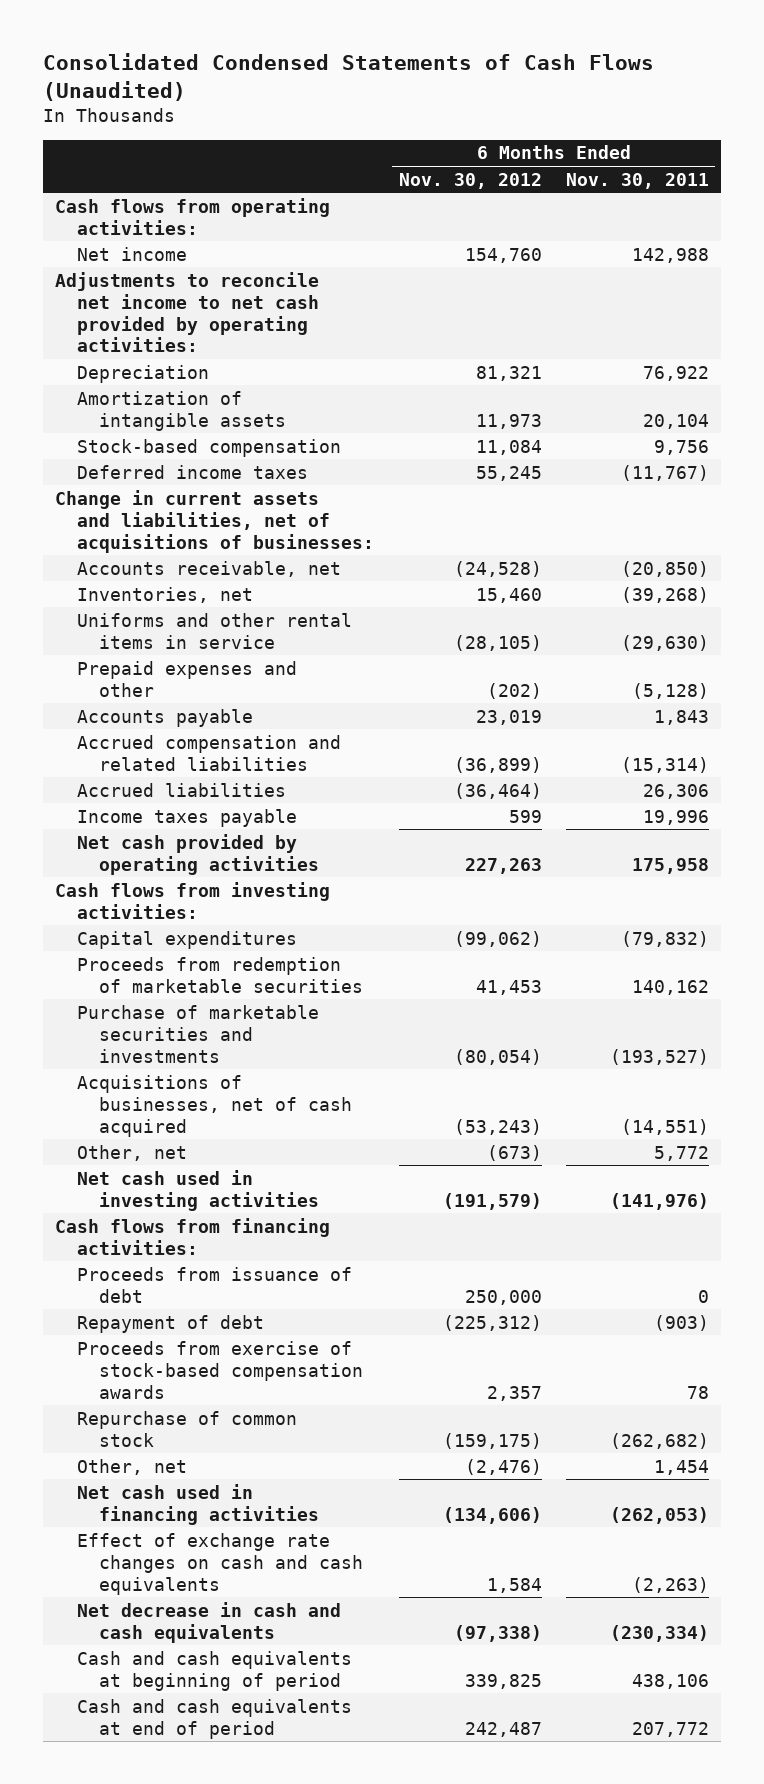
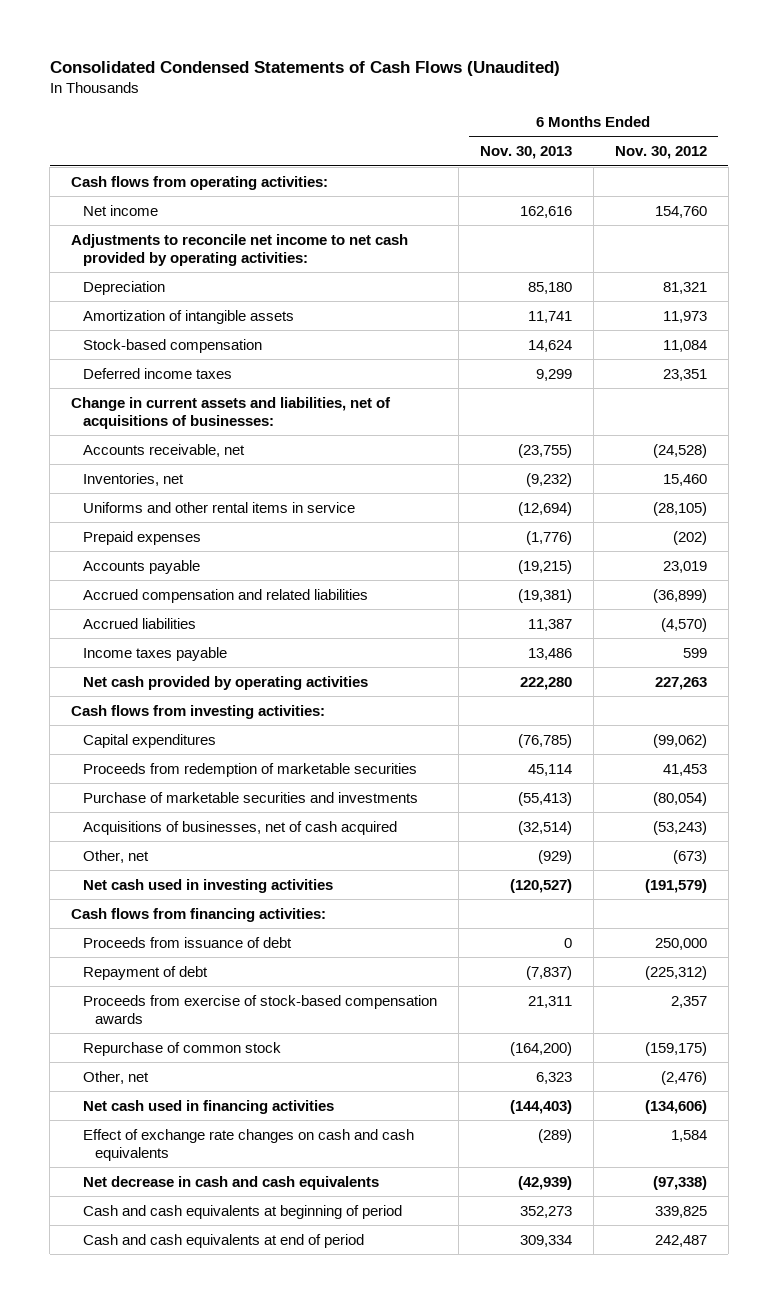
- | 6 Months Ended Nov. 30, 2012 | 6 Months Ended Nov. 30, 2011
+ | 6 Months Ended Nov. 30, 2013 | 6 Months Ended Nov. 30, 2012
- Deferred income taxes | 55,245 | (11,767)
+ Deferred income taxes | 9,299 | 23,351
- Prepaid expenses and other | (202) | (5,128)
+ Prepaid expenses | (1,776) | (202)
- Accrued liabilities | (36,464) | 26,306
+ Accrued liabilities | 11,387 | (4,570)

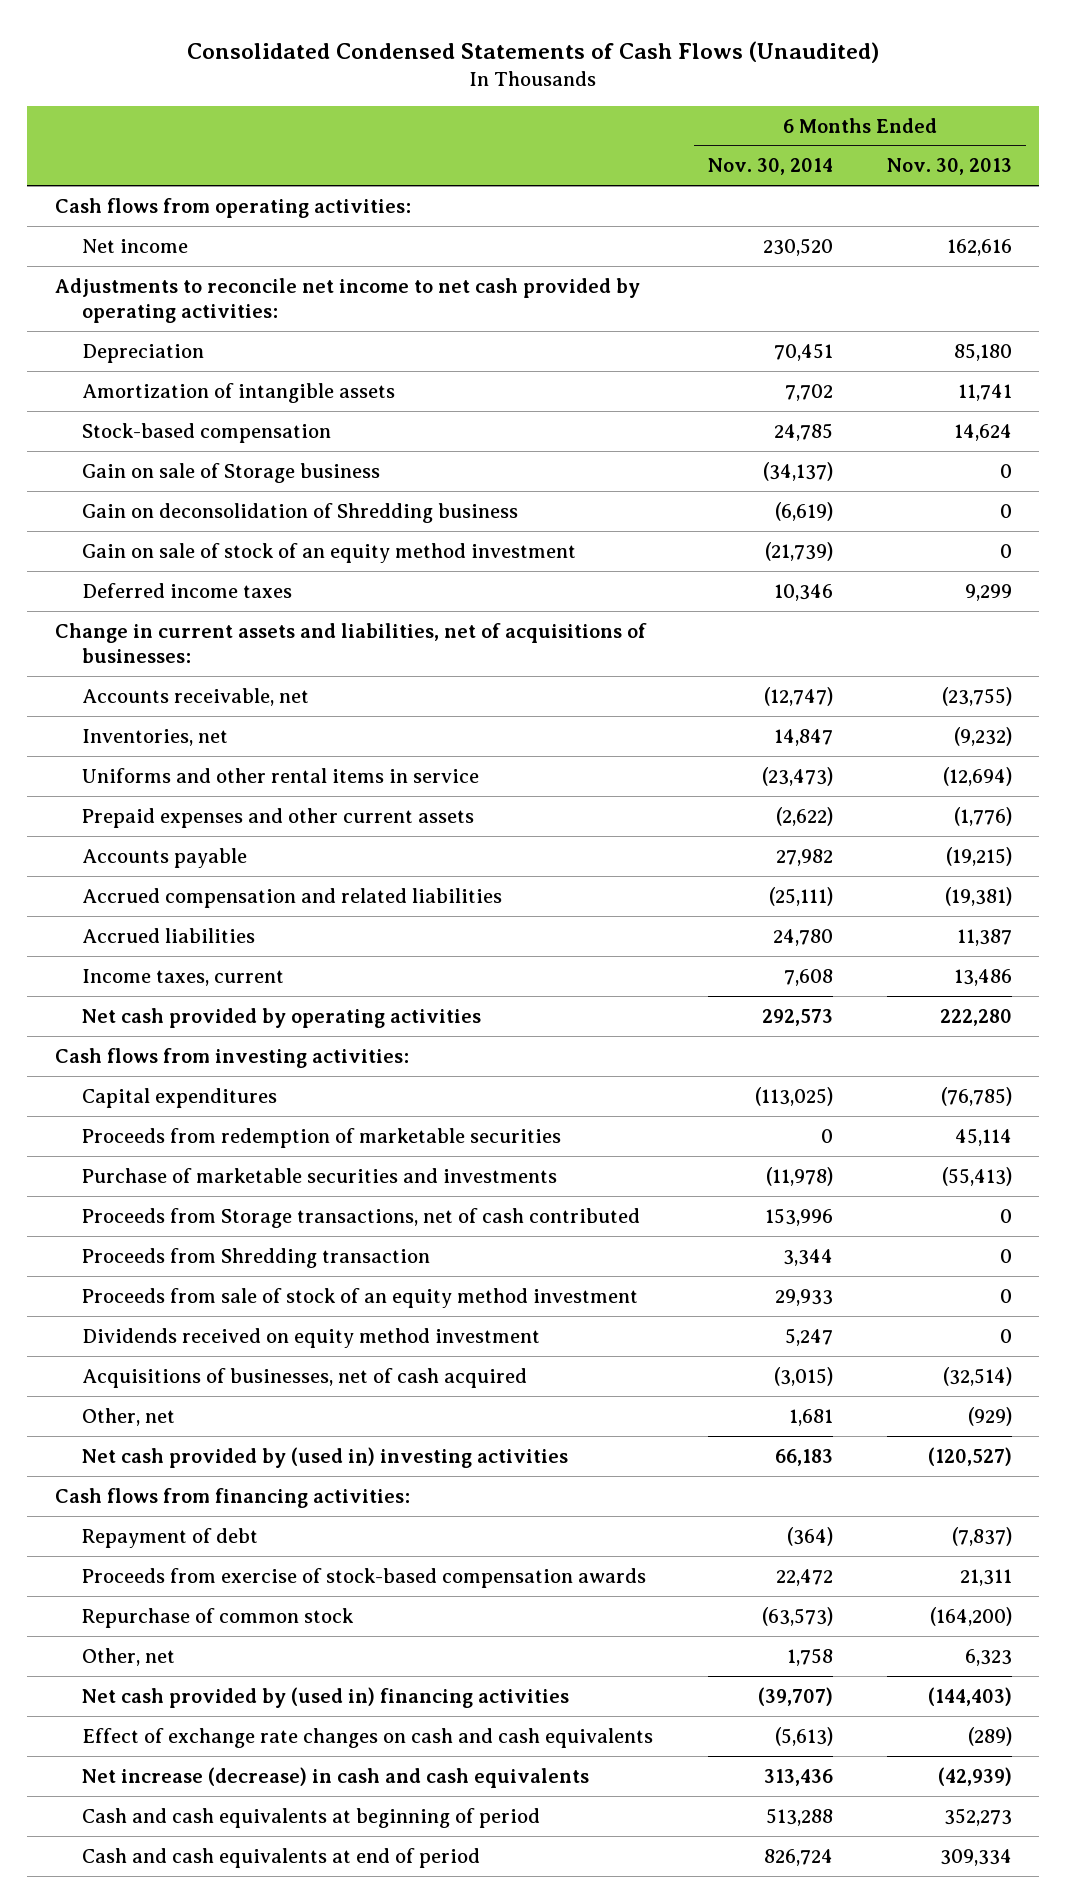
- | 6 Months Ended Nov. 30, 2013 | 6 Months Ended Nov. 30, 2012
+ | 6 Months Ended Nov. 30, 2014 | 6 Months Ended Nov. 30, 2013
+ Gain on sale of Storage business | (34,137) | 0
+ Gain on deconsolidation of Shredding business | (6,619) | 0
+ Gain on sale of stock of an equity method investment | (21,739) | 0
- Prepaid expenses | (1,776) | (202)
+ Prepaid expenses and other current assets | (2,622) | (1,776)
- Income taxes payable | 13,486 | 599
+ Income taxes, current | 7,608 | 13,486
+ Proceeds from Storage transactions, net of cash contributed | 153,996 | 0
+ Proceeds from Shredding transaction | 3,344 | 0
+ Proceeds from sale of stock of an equity method investment | 29,933 | 0
+ Dividends received on equity method investment | 5,247 | 0
- Net cash used in investing activities | (120,527) | (191,579)
+ Net cash provided by (used in) investing activities | 66,183 | (120,527)
- Proceeds from issuance of debt | 0 | 250,000
- Net cash used in financing activities | (144,403) | (134,606)
+ Net cash provided by (used in) financing activities | (39,707) | (144,403)
- Net decrease in cash and cash equivalents | (42,939) | (97,338)
+ Net increase (decrease) in cash and cash equivalents | 313,436 | (42,939)

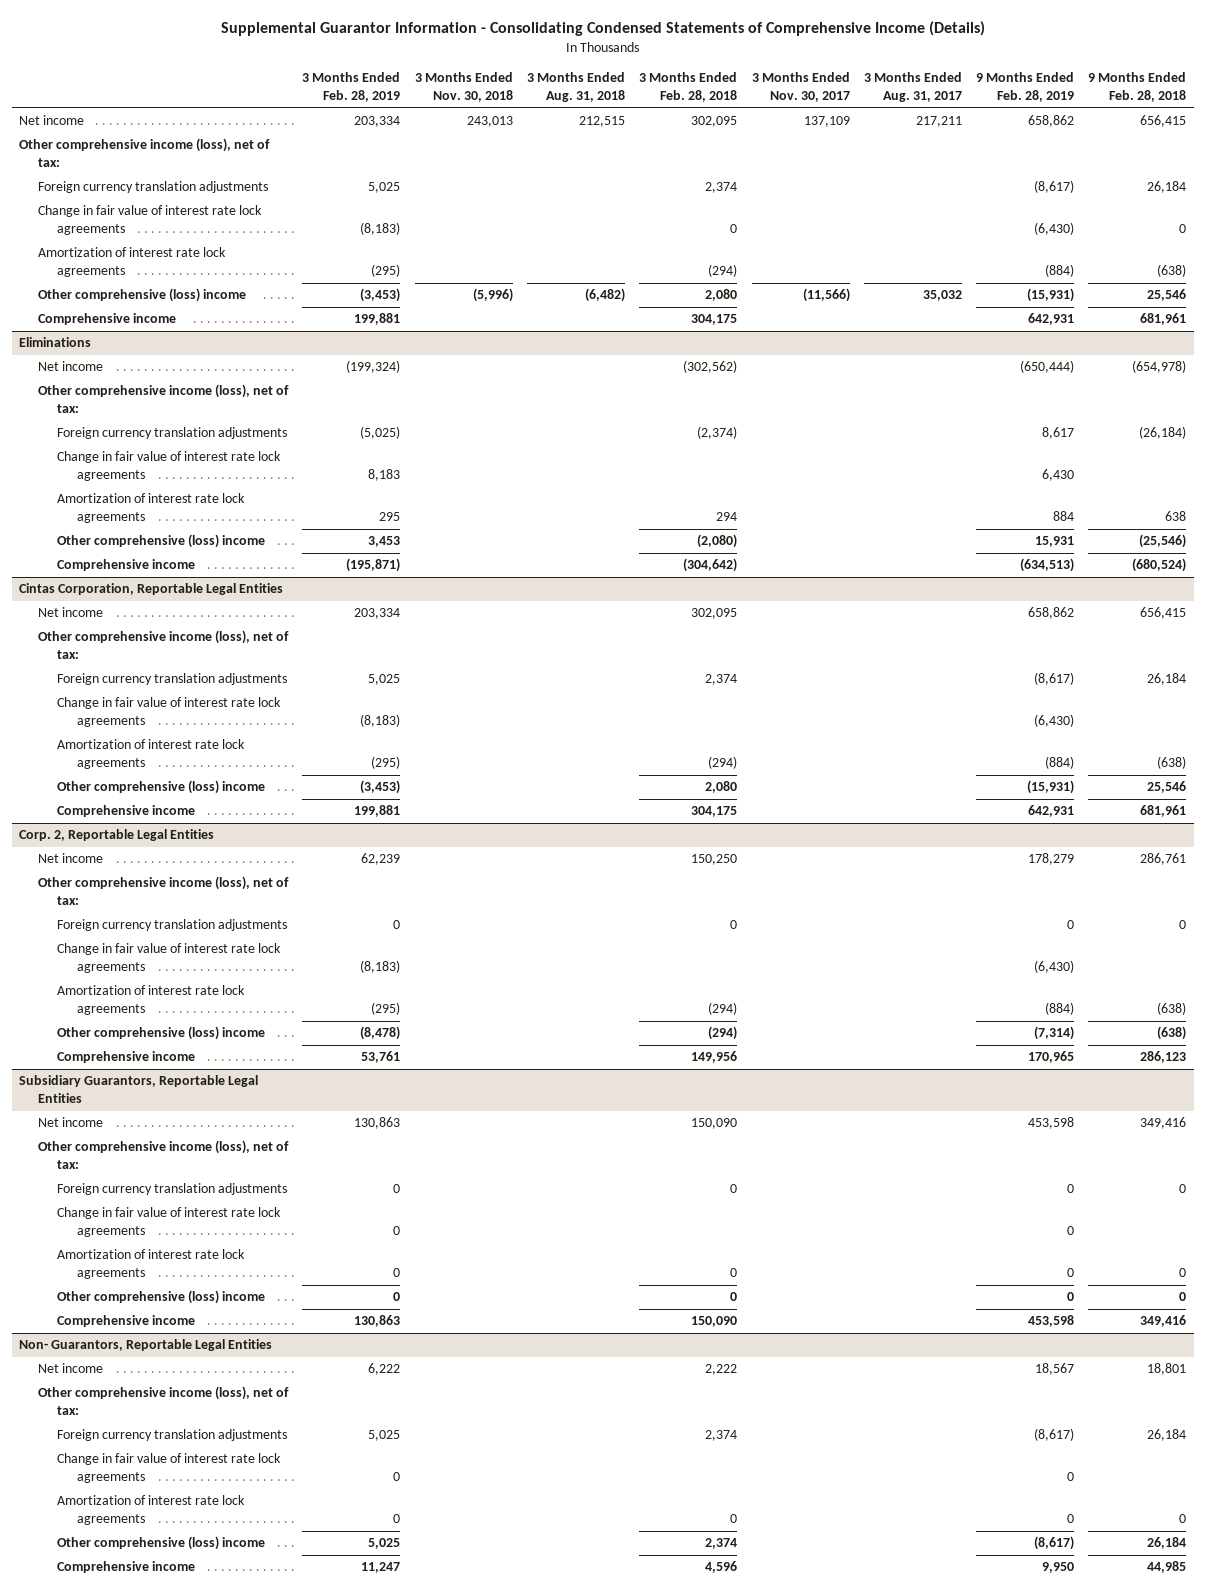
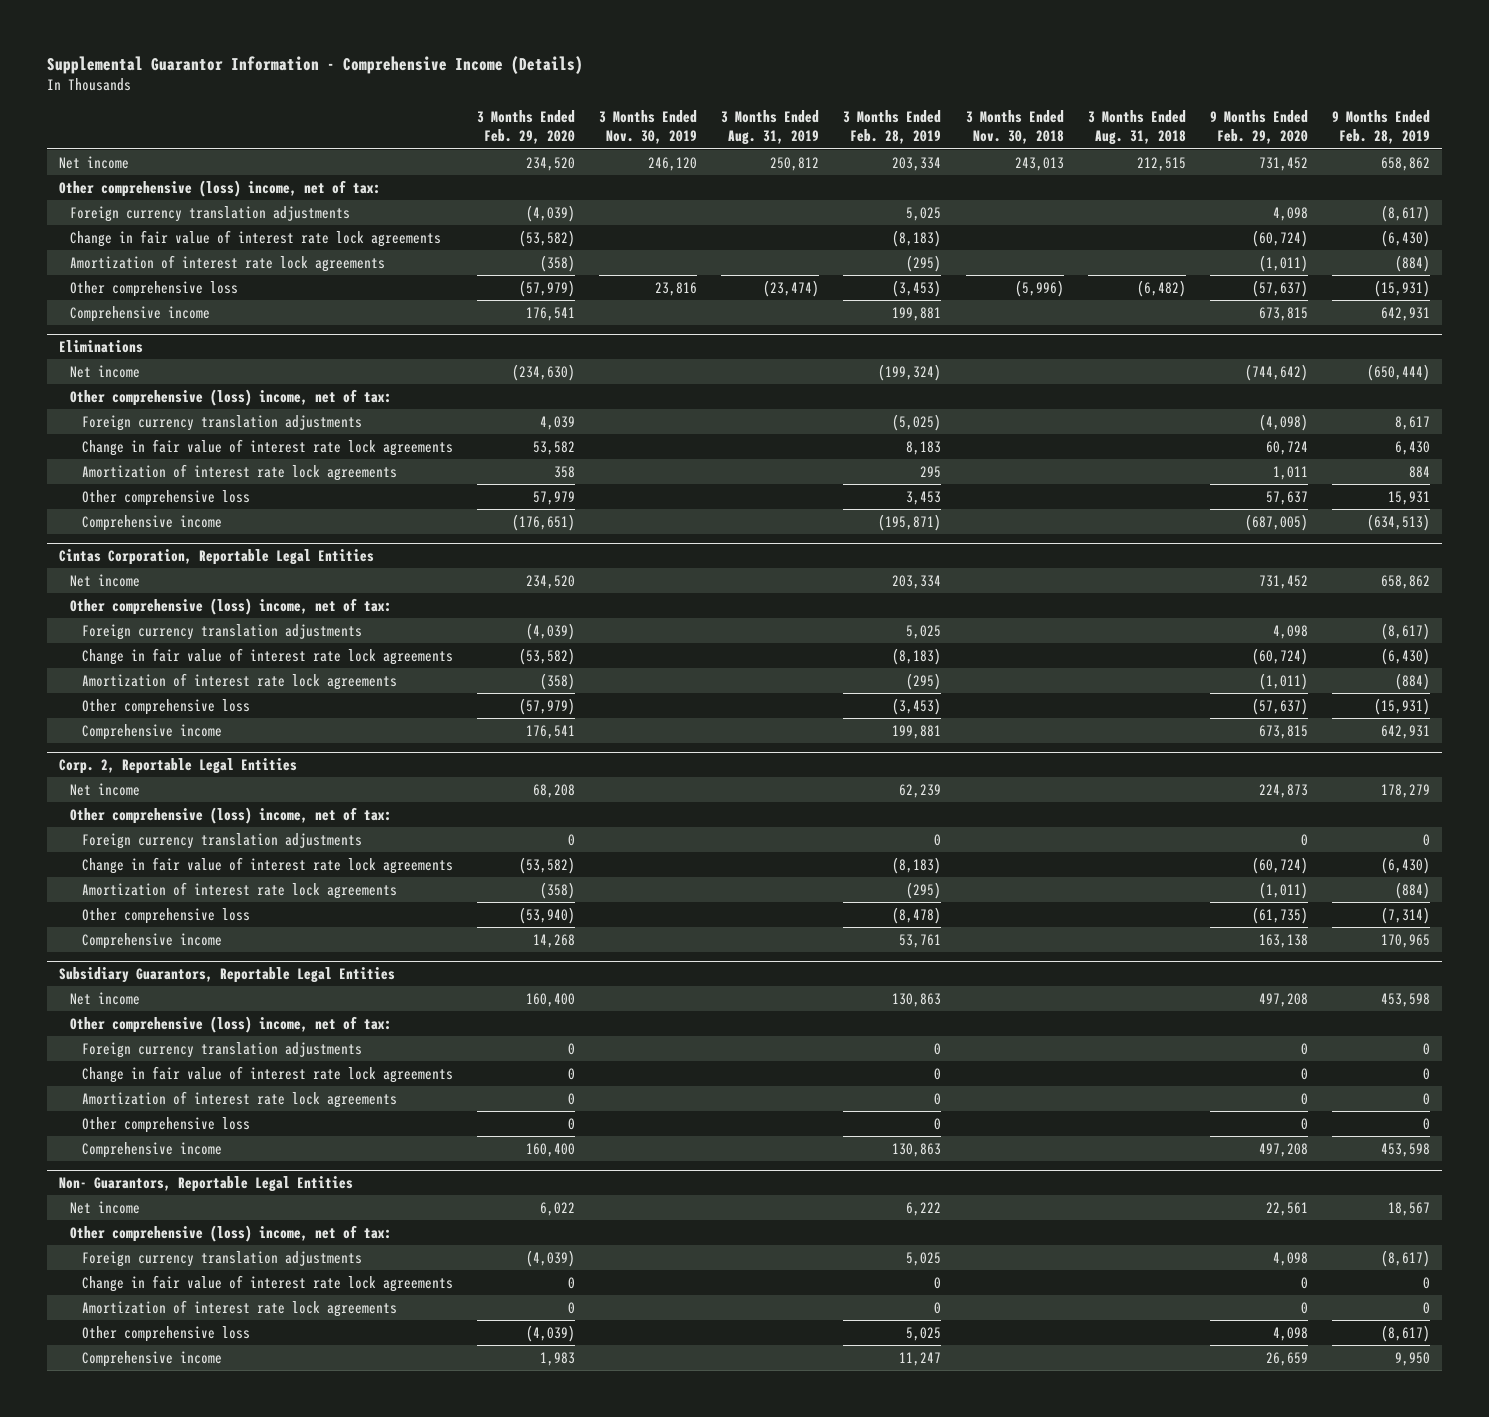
- Supplemental Guarantor Information - Consolidating Condensed Statements of Comprehensive Income (Details)
+ Supplemental Guarantor Information - Comprehensive Income (Details)
- | 3 Months Ended Feb. 28, 2019 | 3 Months Ended Nov. 30, 2018 | 3 Months Ended Aug. 31, 2018 | 3 Months Ended Feb. 28, 2018 | 3 Months Ended Nov. 30, 2017 | 3 Months Ended Aug. 31, 2017 | 9 Months Ended Feb. 28, 2019 | 9 Months Ended Feb. 28, 2018
+ | 3 Months Ended Feb. 29, 2020 | 3 Months Ended Nov. 30, 2019 | 3 Months Ended Aug. 31, 2019 | 3 Months Ended Feb. 28, 2019 | 3 Months Ended Nov. 30, 2018 | 3 Months Ended Aug. 31, 2018 | 9 Months Ended Feb. 29, 2020 | 9 Months Ended Feb. 28, 2019
- Other comprehensive income (loss), net of tax:
+ Other comprehensive (loss) income, net of tax:
- Other comprehensive (loss) income | (3,453) | (5,996) | (6,482) | 2,080 | (11,566) | 35,032 | (15,931) | 25,546
+ Other comprehensive loss | (57,979) | 23,816 | (23,474) | (3,453) | (5,996) | (6,482) | (57,637) | (15,931)
@ Eliminations
- Other comprehensive income (loss), net of tax:
+ Other comprehensive (loss) income, net of tax:
- Other comprehensive (loss) income | 3,453 | | | (2,080) | | | 15,931 | (25,546)
+ Other comprehensive loss | 57,979 | | | 3,453 | | | 57,637 | 15,931
@ Cintas Corporation, Reportable Legal Entities
- Other comprehensive income (loss), net of tax:
+ Other comprehensive (loss) income, net of tax:
- Other comprehensive (loss) income | (3,453) | | | 2,080 | | | (15,931) | 25,546
+ Other comprehensive loss | (57,979) | | | (3,453) | | | (57,637) | (15,931)
@ Corp. 2, Reportable Legal Entities
- Other comprehensive income (loss), net of tax:
+ Other comprehensive (loss) income, net of tax:
- Other comprehensive (loss) income | (8,478) | | | (294) | | | (7,314) | (638)
+ Other comprehensive loss | (53,940) | | | (8,478) | | | (61,735) | (7,314)
@ Subsidiary Guarantors, Reportable Legal Entities
- Other comprehensive income (loss), net of tax:
+ Other comprehensive (loss) income, net of tax:
- Other comprehensive (loss) income | 0 | | | 0 | | | 0 | 0
+ Other comprehensive loss | 0 | | | 0 | | | 0 | 0
@ Non- Guarantors, Reportable Legal Entities
- Other comprehensive income (loss), net of tax:
+ Other comprehensive (loss) income, net of tax:
- Other comprehensive (loss) income | 5,025 | | | 2,374 | | | (8,617) | 26,184
+ Other comprehensive loss | (4,039) | | | 5,025 | | | 4,098 | (8,617)

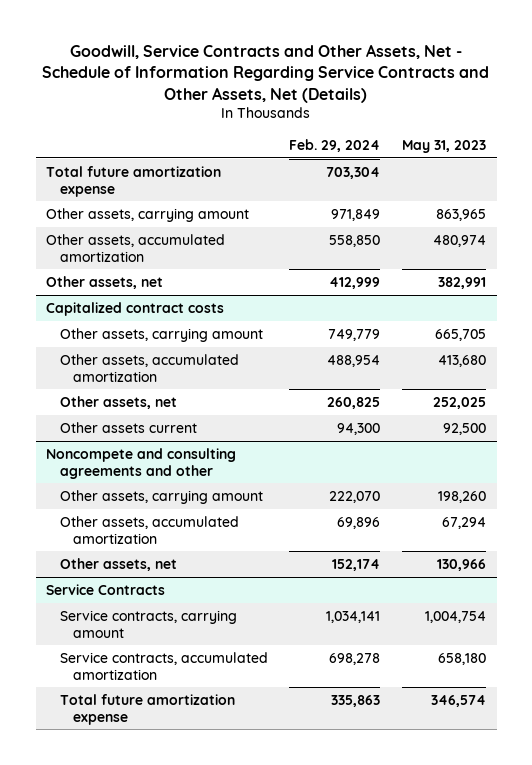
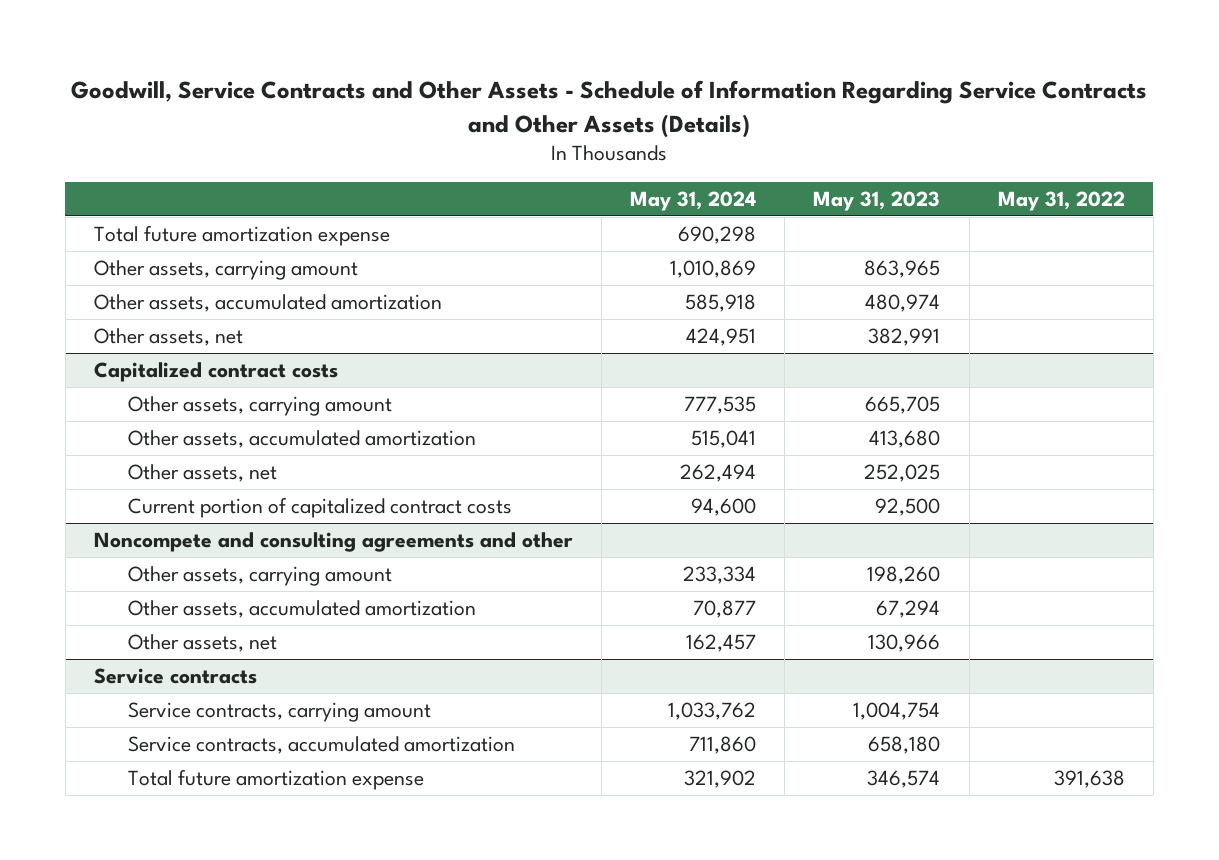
- Goodwill, Service Contracts and Other Assets, Net - Schedule of Information Regarding Service Contracts and Other Assets, Net (Details)
+ Goodwill, Service Contracts and Other Assets - Schedule of Information Regarding Service Contracts and Other Assets (Details)
- | Feb. 29, 2024 | May 31, 2023
+ | May 31, 2024 | May 31, 2023 | May 31, 2022
@ Capitalized contract costs
- Other assets current | 94,300 | 92,500
+ Current portion of capitalized contract costs | 94,600 | 92,500 |
- Service Contracts
+ Service contracts

